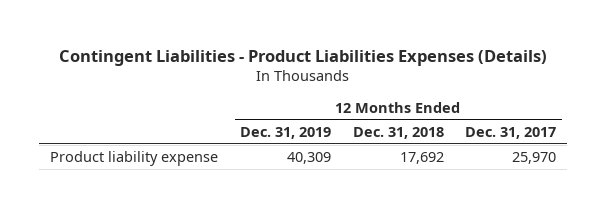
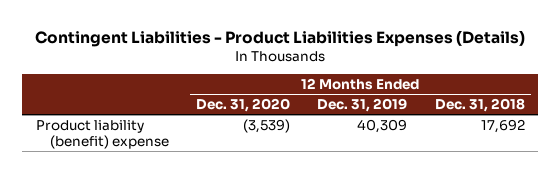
- | 12 Months Ended Dec. 31, 2019 | 12 Months Ended Dec. 31, 2018 | 12 Months Ended Dec. 31, 2017
+ | 12 Months Ended Dec. 31, 2020 | 12 Months Ended Dec. 31, 2019 | 12 Months Ended Dec. 31, 2018
- Product liability expense | 40,309 | 17,692 | 25,970
+ Product liability (benefit) expense | (3,539) | 40,309 | 17,692

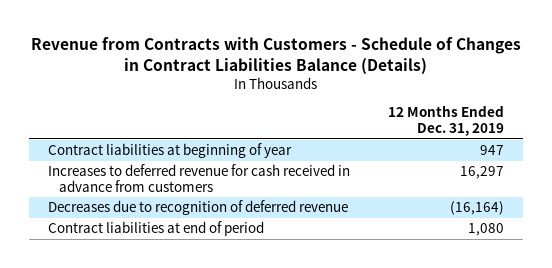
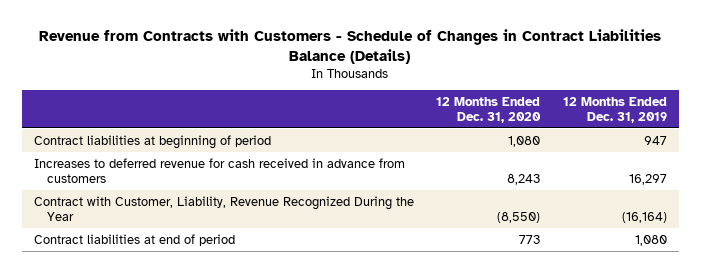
- | 12 Months Ended Dec. 31, 2019
+ | 12 Months Ended Dec. 31, 2020 | 12 Months Ended Dec. 31, 2019
- Contract liabilities at beginning of year | 947
+ Contract liabilities at beginning of period | 1,080 | 947
- Decreases due to recognition of deferred revenue | (16,164)
+ Contract with Customer, Liability, Revenue Recognized During the Year | (8,550) | (16,164)

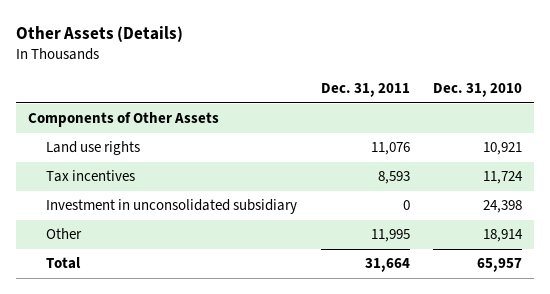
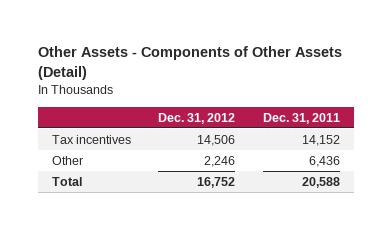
- Other Assets (Details)
+ Other Assets - Components of Other Assets (Detail)
- | Dec. 31, 2011 | Dec. 31, 2010
+ | Dec. 31, 2012 | Dec. 31, 2011
- Components of Other Assets
- Land use rights | 11,076 | 10,921
- Tax incentives | 8,593 | 11,724
- Investment in unconsolidated subsidiary | 0 | 24,398
- Other | 11,995 | 18,914
- Total | 31,664 | 65,957
+ Tax incentives | 14,506 | 14,152
+ Other | 2,246 | 6,436
+ Total | 16,752 | 20,588

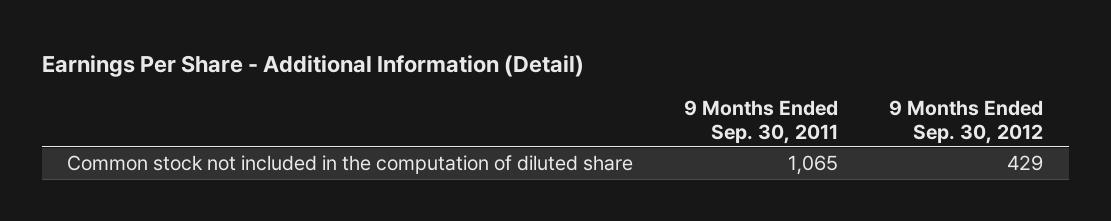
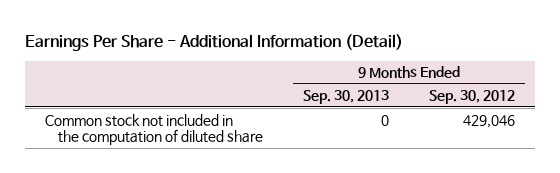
- | 9 Months Ended Sep. 30, 2011 | 9 Months Ended Sep. 30, 2012
+ | 9 Months Ended Sep. 30, 2013 | 9 Months Ended Sep. 30, 2012
- Common stock not included in the computation of diluted share | 1,065 | 429
+ Common stock not included in the computation of diluted share | 0 | 429,046

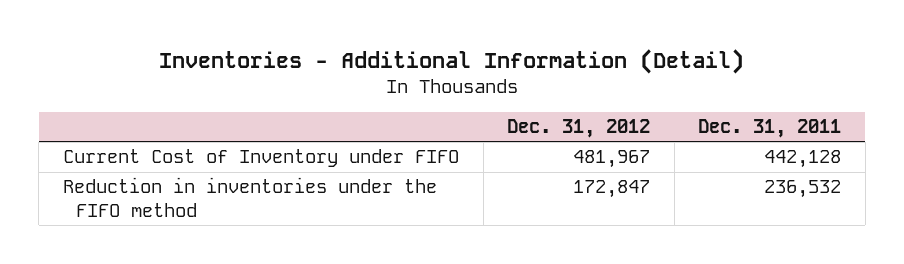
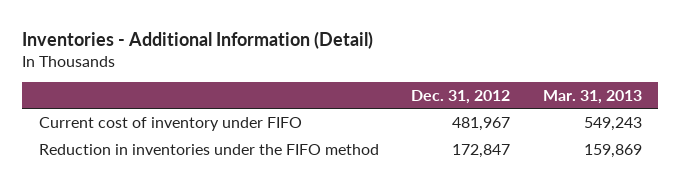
- | Dec. 31, 2012 | Dec. 31, 2011
+ | Dec. 31, 2012 | Mar. 31, 2013
- Current Cost of Inventory under FIFO | 481,967 | 442,128
+ Current cost of inventory under FIFO | 481,967 | 549,243

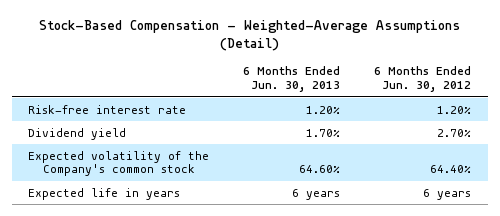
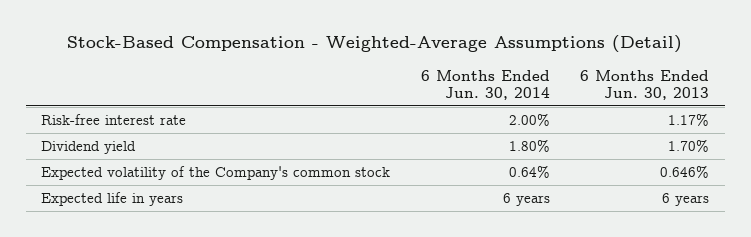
- | 6 Months Ended Jun. 30, 2013 | 6 Months Ended Jun. 30, 2012
+ | 6 Months Ended Jun. 30, 2014 | 6 Months Ended Jun. 30, 2013
- Risk-free interest rate | 1.20% | 1.20%
+ Risk-free interest rate | 2.00% | 1.17%
- Expected volatility of the Company's common stock | 64.60% | 64.40%
+ Expected volatility of the Company's common stock | 0.64% | 0.646%

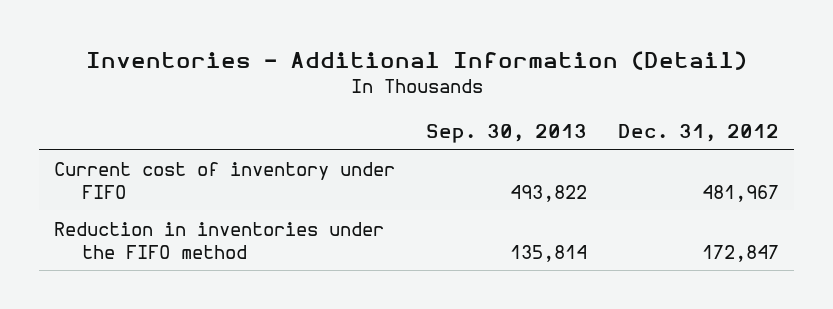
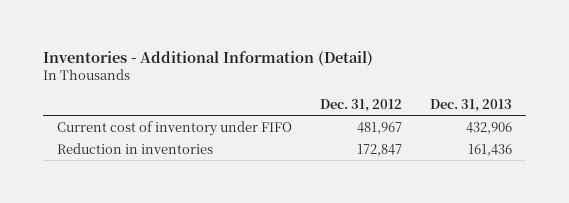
- | Sep. 30, 2013 | Dec. 31, 2012
+ | Dec. 31, 2012 | Dec. 31, 2013
- Reduction in inventories under the FIFO method | 135,814 | 172,847
+ Reduction in inventories | 172,847 | 161,436

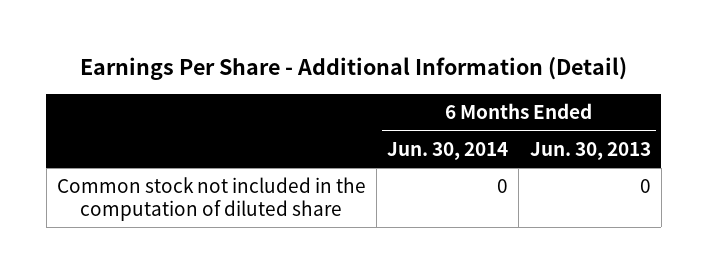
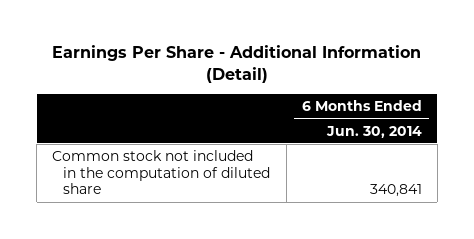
- | 6 Months Ended Jun. 30, 2014 | 6 Months Ended Jun. 30, 2013
+ | 6 Months Ended Jun. 30, 2014
- Common stock not included in the computation of diluted share | 0 | 0
+ Common stock not included in the computation of diluted share | 340,841

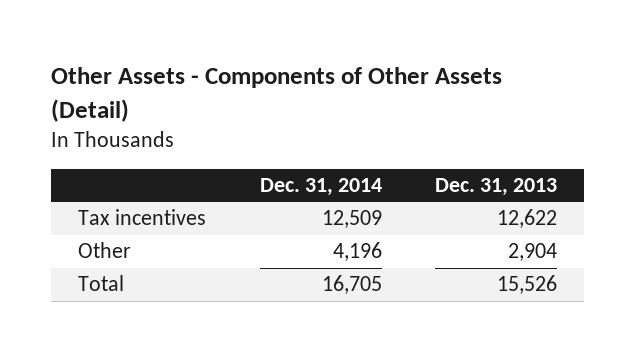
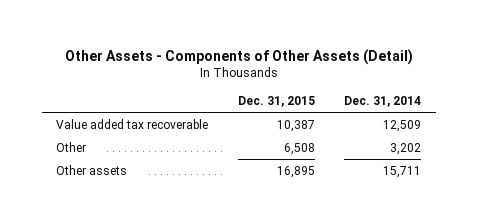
- | Dec. 31, 2014 | Dec. 31, 2013
+ | Dec. 31, 2015 | Dec. 31, 2014
- Tax incentives | 12,509 | 12,622
- Other | 4,196 | 2,904
- Total | 16,705 | 15,526
+ Value added tax recoverable | 10,387 | 12,509
+ Other | 6,508 | 3,202
+ Other assets | 16,895 | 15,711

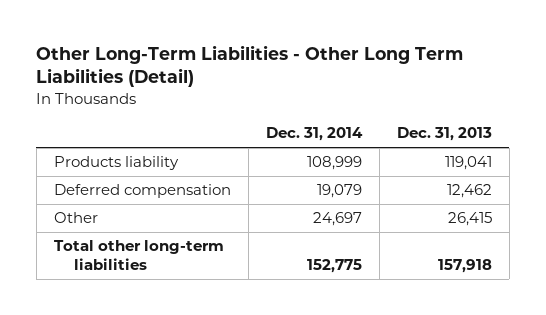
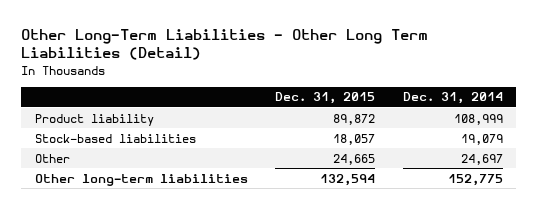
- | Dec. 31, 2014 | Dec. 31, 2013
+ | Dec. 31, 2015 | Dec. 31, 2014
- Products liability | 108,999 | 119,041
- Deferred compensation | 19,079 | 12,462
+ Product liability | 89,872 | 108,999
+ Stock-based liabilities | 18,057 | 19,079
- Total other long-term liabilities | 152,775 | 157,918
+ Other long-term liabilities | 132,594 | 152,775

